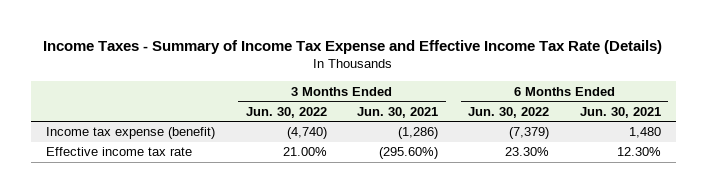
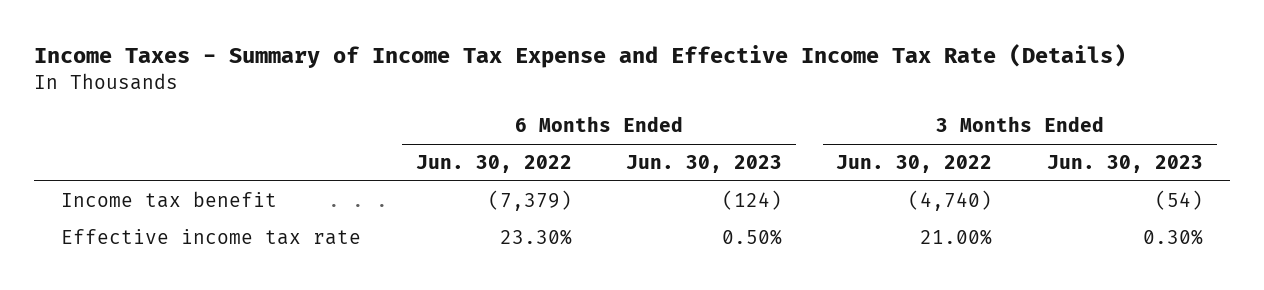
- | 3 Months Ended Jun. 30, 2022 | 3 Months Ended Jun. 30, 2021 | 6 Months Ended Jun. 30, 2022 | 6 Months Ended Jun. 30, 2021
+ | 6 Months Ended Jun. 30, 2022 | 6 Months Ended Jun. 30, 2023 | 3 Months Ended Jun. 30, 2022 | 3 Months Ended Jun. 30, 2023
- Income tax expense (benefit) | (4,740) | (1,286) | (7,379) | 1,480
+ Income tax benefit | (7,379) | (124) | (4,740) | (54)

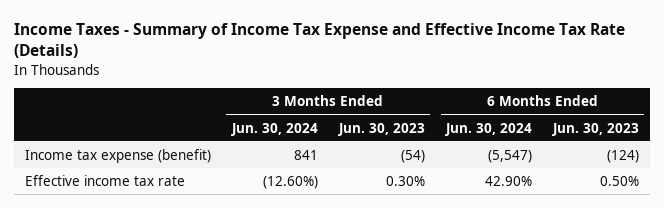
- | 6 Months Ended Jun. 30, 2022 | 6 Months Ended Jun. 30, 2023 | 3 Months Ended Jun. 30, 2022 | 3 Months Ended Jun. 30, 2023
+ | 3 Months Ended Jun. 30, 2024 | 3 Months Ended Jun. 30, 2023 | 6 Months Ended Jun. 30, 2024 | 6 Months Ended Jun. 30, 2023
- Income tax benefit | (7,379) | (124) | (4,740) | (54)
+ Income tax expense (benefit) | 841 | (54) | (5,547) | (124)

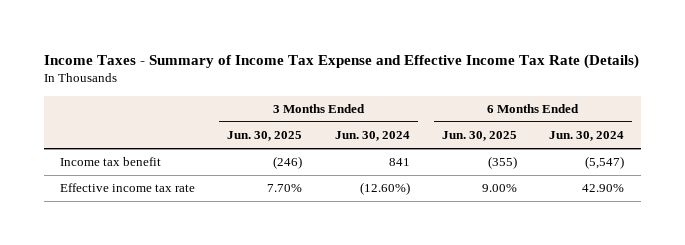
- | 3 Months Ended Jun. 30, 2024 | 3 Months Ended Jun. 30, 2023 | 6 Months Ended Jun. 30, 2024 | 6 Months Ended Jun. 30, 2023
+ | 3 Months Ended Jun. 30, 2025 | 3 Months Ended Jun. 30, 2024 | 6 Months Ended Jun. 30, 2025 | 6 Months Ended Jun. 30, 2024
- Income tax expense (benefit) | 841 | (54) | (5,547) | (124)
+ Income tax benefit | (246) | 841 | (355) | (5,547)

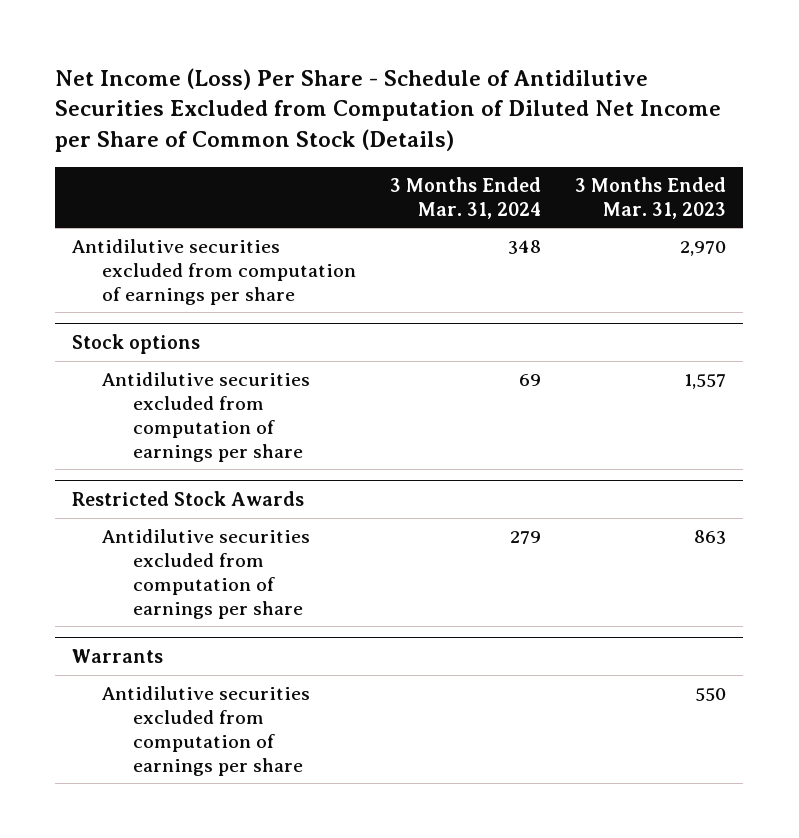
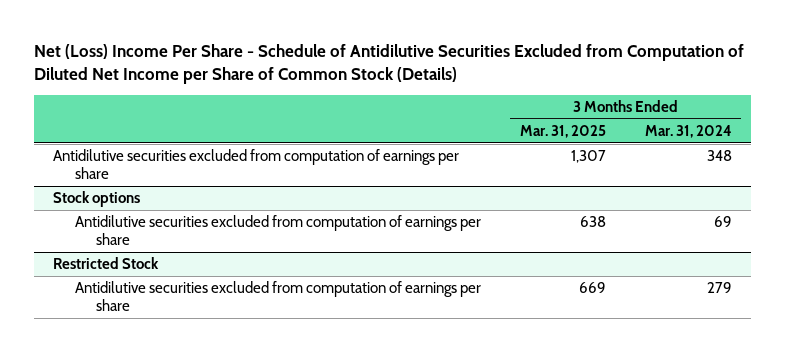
- Net Income (Loss) Per Share - Schedule of Antidilutive Securities Excluded from Computation of Diluted Net Income per Share of Common Stock (Details)
+ Net (Loss) Income Per Share - Schedule of Antidilutive Securities Excluded from Computation of Diluted Net Income per Share of Common Stock (Details)
- | 3 Months Ended Mar. 31, 2024 | 3 Months Ended Mar. 31, 2023
+ | 3 Months Ended Mar. 31, 2025 | 3 Months Ended Mar. 31, 2024
- Restricted Stock Awards
+ Restricted Stock
- Warrants
- Antidilutive securities excluded from computation of earnings per share | | 550

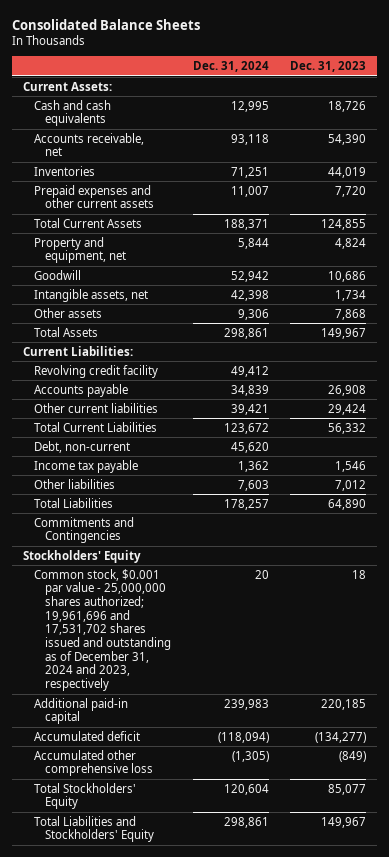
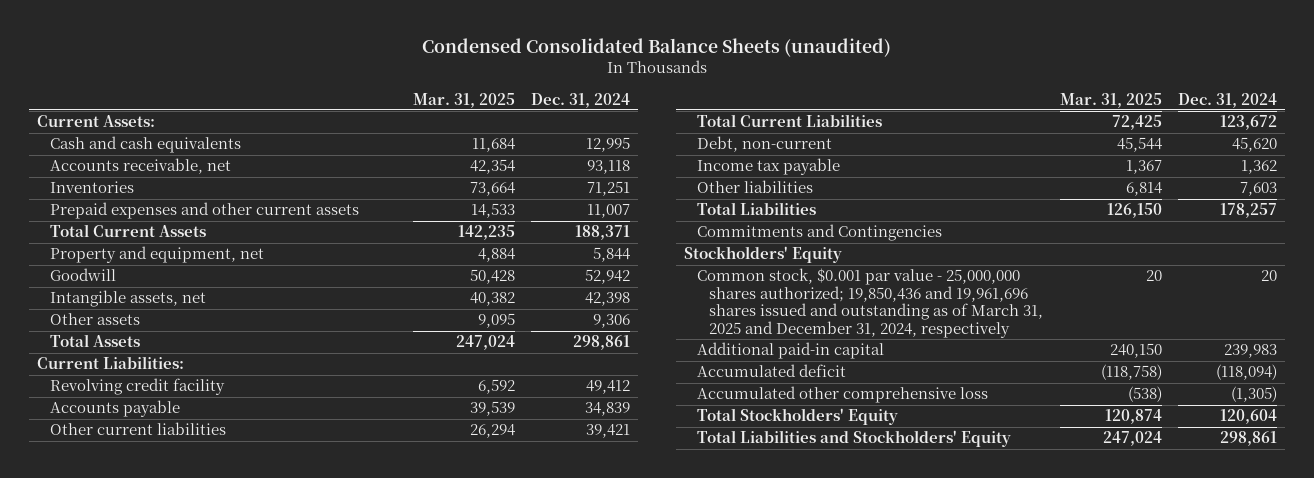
- Consolidated Balance Sheets
+ Condensed Consolidated Balance Sheets (unaudited)
- | Dec. 31, 2024 | Dec. 31, 2023
+ | Mar. 31, 2025 | Dec. 31, 2024
- Common stock, $0.001 par value - 25,000,000 shares authorized; 19,961,696 and 17,531,702 shares issued and outstanding as of December 31, 2024 and 2023, respectively | 20 | 18
+ Common stock, $0.001 par value - 25,000,000 shares authorized; 19,850,436 and 19,961,696 shares issued and outstanding as of March 31, 2025 and December 31, 2024, respectively | 20 | 20

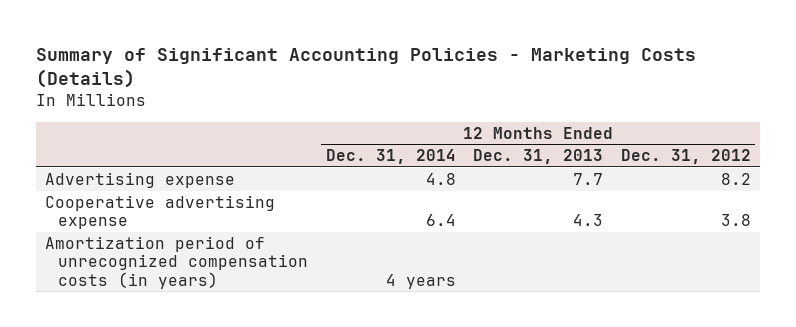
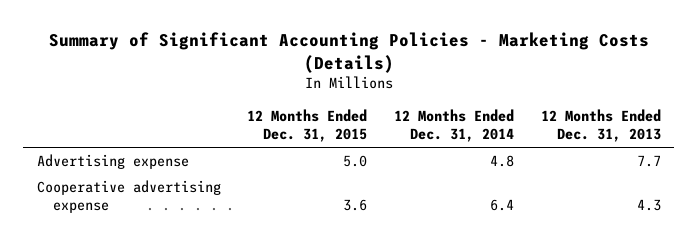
- | 12 Months Ended Dec. 31, 2014 | 12 Months Ended Dec. 31, 2013 | 12 Months Ended Dec. 31, 2012
+ | 12 Months Ended Dec. 31, 2015 | 12 Months Ended Dec. 31, 2014 | 12 Months Ended Dec. 31, 2013
- Amortization period of unrecognized compensation costs (in years) | 4 years | |

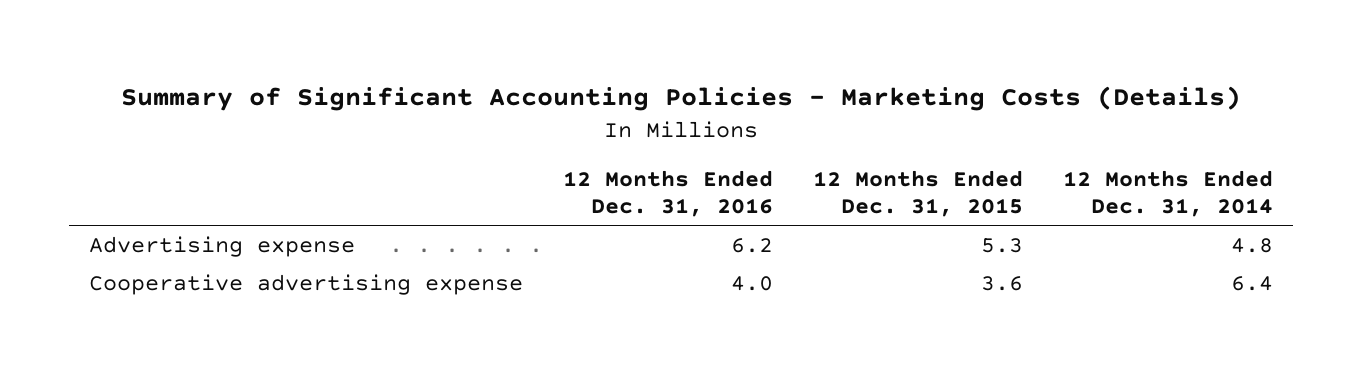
- | 12 Months Ended Dec. 31, 2015 | 12 Months Ended Dec. 31, 2014 | 12 Months Ended Dec. 31, 2013
+ | 12 Months Ended Dec. 31, 2016 | 12 Months Ended Dec. 31, 2015 | 12 Months Ended Dec. 31, 2014
- Advertising expense | 5.0 | 4.8 | 7.7
+ Advertising expense | 6.2 | 5.3 | 4.8

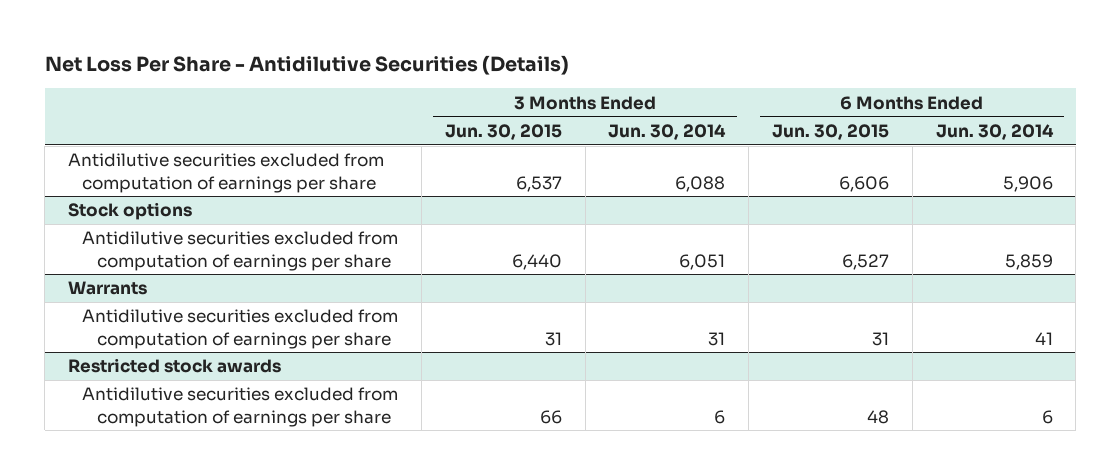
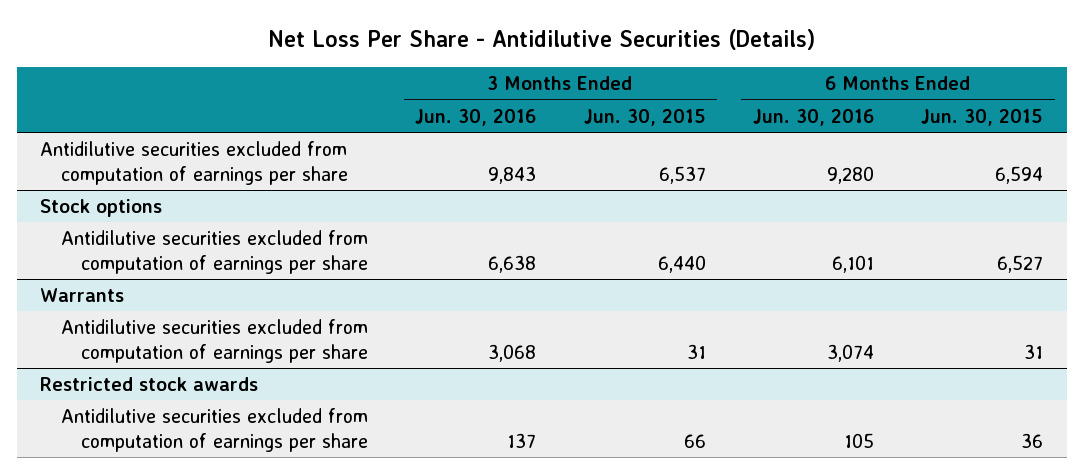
- | 3 Months Ended Jun. 30, 2015 | 3 Months Ended Jun. 30, 2014 | 6 Months Ended Jun. 30, 2015 | 6 Months Ended Jun. 30, 2014
+ | 3 Months Ended Jun. 30, 2016 | 3 Months Ended Jun. 30, 2015 | 6 Months Ended Jun. 30, 2016 | 6 Months Ended Jun. 30, 2015
- Antidilutive securities excluded from computation of earnings per share | 6,537 | 6,088 | 6,606 | 5,906
+ Antidilutive securities excluded from computation of earnings per share | 9,843 | 6,537 | 9,280 | 6,594
@ Restricted stock awards
- Antidilutive securities excluded from computation of earnings per share | 66 | 6 | 48 | 6
+ Antidilutive securities excluded from computation of earnings per share | 137 | 66 | 105 | 36

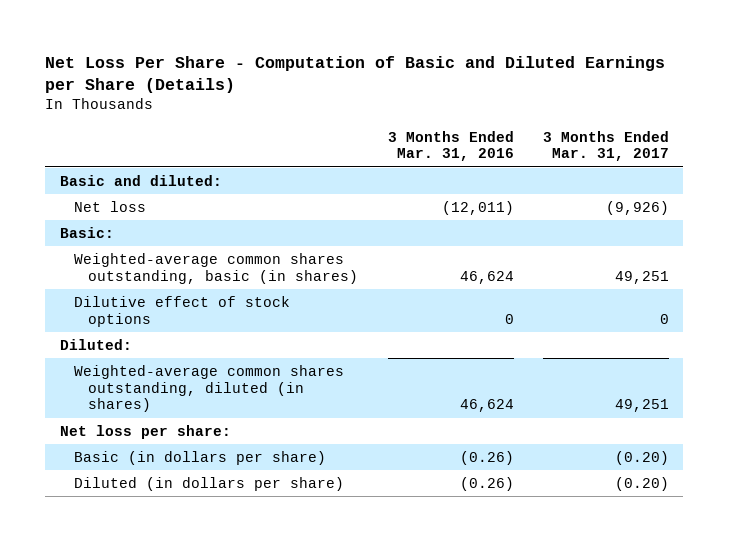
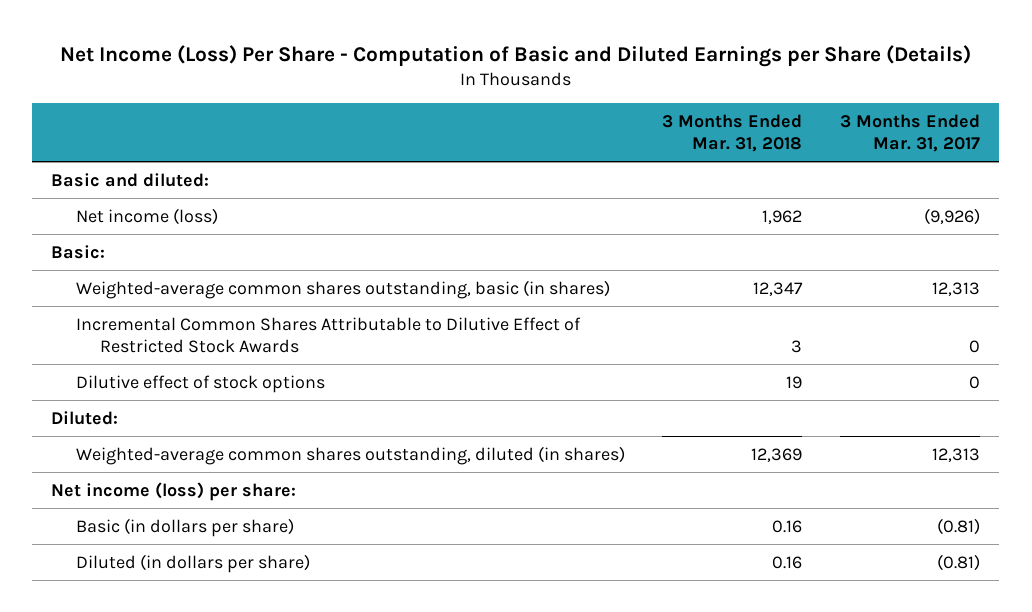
- Net Loss Per Share - Computation of Basic and Diluted Earnings per Share (Details)
+ Net Income (Loss) Per Share - Computation of Basic and Diluted Earnings per Share (Details)
- | 3 Months Ended Mar. 31, 2016 | 3 Months Ended Mar. 31, 2017
+ | 3 Months Ended Mar. 31, 2018 | 3 Months Ended Mar. 31, 2017
- Net loss | (12,011) | (9,926)
+ Net income (loss) | 1,962 | (9,926)
- Weighted-average common shares outstanding, basic (in shares) | 46,624 | 49,251
+ Weighted-average common shares outstanding, basic (in shares) | 12,347 | 12,313
+ Incremental Common Shares Attributable to Dilutive Effect of Restricted Stock Awards | 3 | 0
- Weighted-average common shares outstanding, diluted (in shares) | 46,624 | 49,251
- Net loss per share:
- Basic (in dollars per share) | (0.26) | (0.20)
- Diluted (in dollars per share) | (0.26) | (0.20)
+ Weighted-average common shares outstanding, diluted (in shares) | 12,369 | 12,313
+ Net income (loss) per share:
+ Basic (in dollars per share) | 0.16 | (0.81)
+ Diluted (in dollars per share) | 0.16 | (0.81)

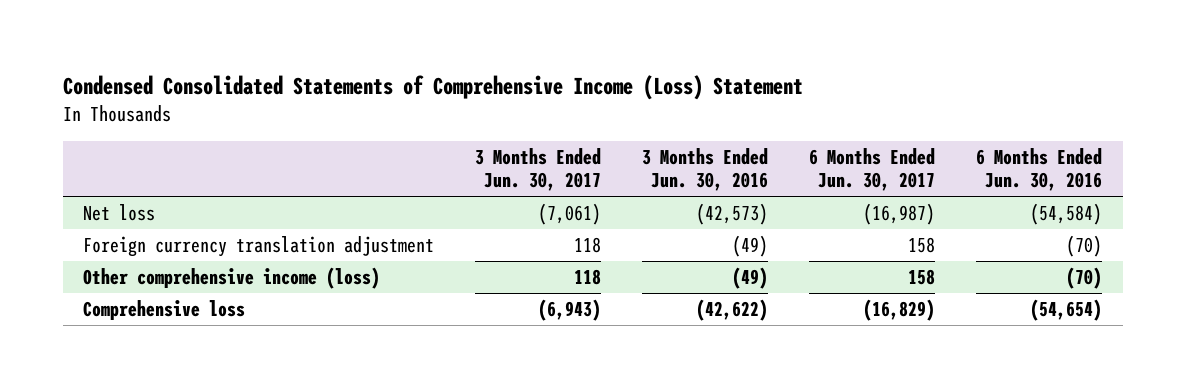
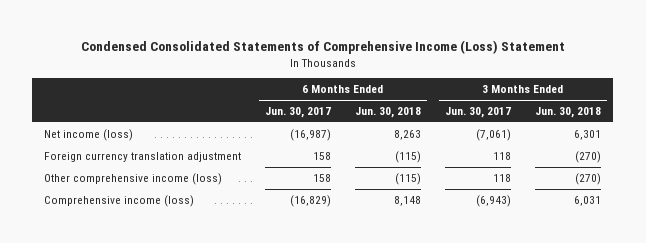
- | 3 Months Ended Jun. 30, 2017 | 3 Months Ended Jun. 30, 2016 | 6 Months Ended Jun. 30, 2017 | 6 Months Ended Jun. 30, 2016
+ | 6 Months Ended Jun. 30, 2017 | 6 Months Ended Jun. 30, 2018 | 3 Months Ended Jun. 30, 2017 | 3 Months Ended Jun. 30, 2018
- Net loss | (7,061) | (42,573) | (16,987) | (54,584)
+ Net income (loss) | (16,987) | 8,263 | (7,061) | 6,301
- Comprehensive loss | (6,943) | (42,622) | (16,829) | (54,654)
+ Comprehensive income (loss) | (16,829) | 8,148 | (6,943) | 6,031

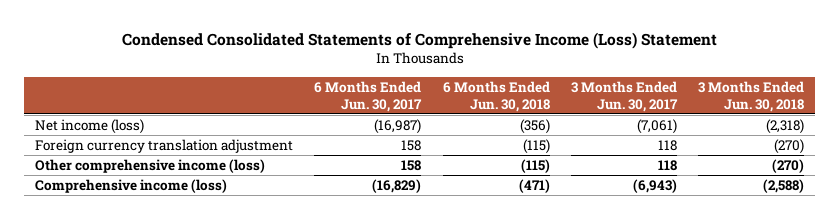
- Net income (loss) | (16,987) | 8,263 | (7,061) | 6,301
+ Net income (loss) | (16,987) | (356) | (7,061) | (2,318)
- Comprehensive income (loss) | (16,829) | 8,148 | (6,943) | 6,031
+ Comprehensive income (loss) | (16,829) | (471) | (6,943) | (2,588)

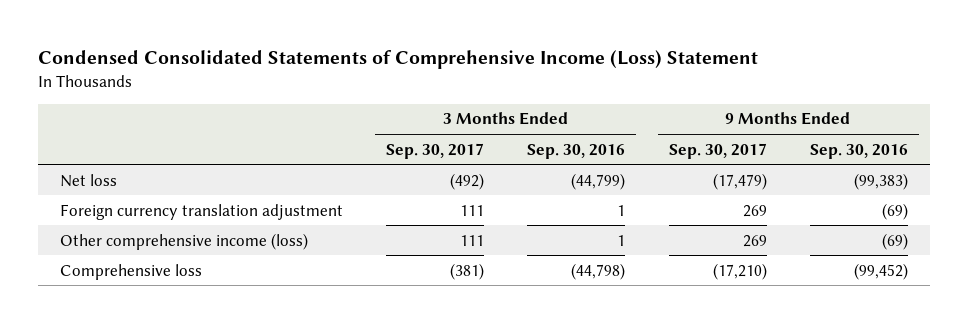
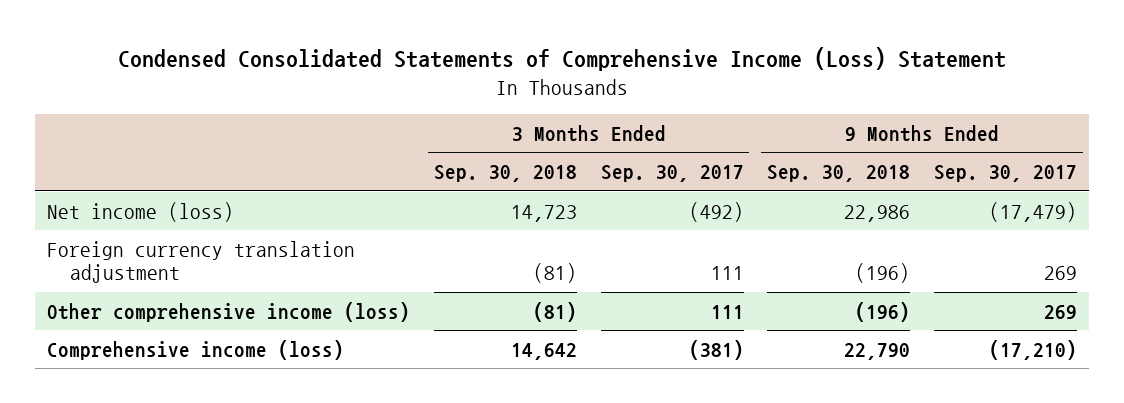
- | 3 Months Ended Sep. 30, 2017 | 3 Months Ended Sep. 30, 2016 | 9 Months Ended Sep. 30, 2017 | 9 Months Ended Sep. 30, 2016
+ | 3 Months Ended Sep. 30, 2018 | 3 Months Ended Sep. 30, 2017 | 9 Months Ended Sep. 30, 2018 | 9 Months Ended Sep. 30, 2017
- Net loss | (492) | (44,799) | (17,479) | (99,383)
+ Net income (loss) | 14,723 | (492) | 22,986 | (17,479)
- Comprehensive loss | (381) | (44,798) | (17,210) | (99,452)
+ Comprehensive income (loss) | 14,642 | (381) | 22,790 | (17,210)

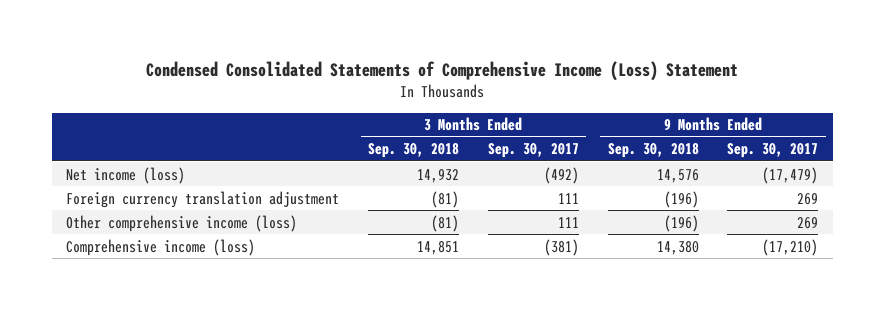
- Net income (loss) | 14,723 | (492) | 22,986 | (17,479)
+ Net income (loss) | 14,932 | (492) | 14,576 | (17,479)
- Comprehensive income (loss) | 14,642 | (381) | 22,790 | (17,210)
+ Comprehensive income (loss) | 14,851 | (381) | 14,380 | (17,210)

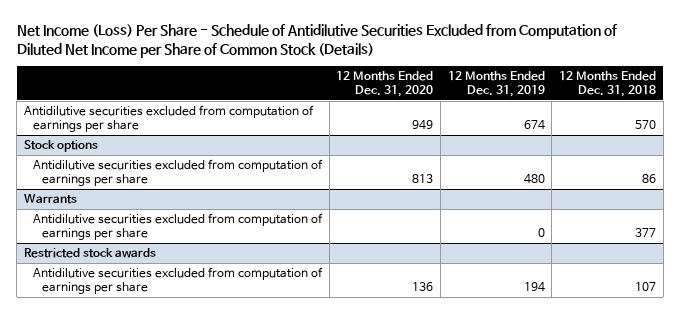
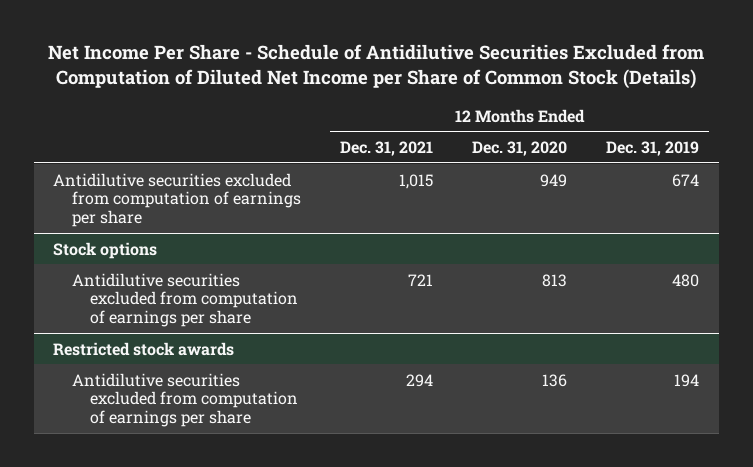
- Net Income (Loss) Per Share - Schedule of Antidilutive Securities Excluded from Computation of Diluted Net Income per Share of Common Stock (Details)
+ Net Income Per Share - Schedule of Antidilutive Securities Excluded from Computation of Diluted Net Income per Share of Common Stock (Details)
- | 12 Months Ended Dec. 31, 2020 | 12 Months Ended Dec. 31, 2019 | 12 Months Ended Dec. 31, 2018
+ | 12 Months Ended Dec. 31, 2021 | 12 Months Ended Dec. 31, 2020 | 12 Months Ended Dec. 31, 2019
- Warrants
- Antidilutive securities excluded from computation of earnings per share | | 0 | 377

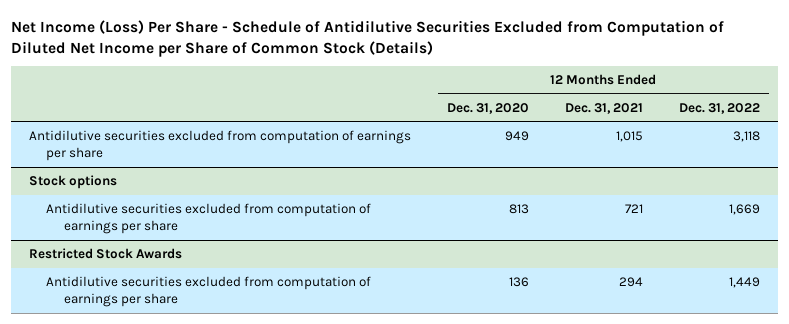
- Net Income Per Share - Schedule of Antidilutive Securities Excluded from Computation of Diluted Net Income per Share of Common Stock (Details)
+ Net Income (Loss) Per Share - Schedule of Antidilutive Securities Excluded from Computation of Diluted Net Income per Share of Common Stock (Details)
- | 12 Months Ended Dec. 31, 2021 | 12 Months Ended Dec. 31, 2020 | 12 Months Ended Dec. 31, 2019
+ | 12 Months Ended Dec. 31, 2020 | 12 Months Ended Dec. 31, 2021 | 12 Months Ended Dec. 31, 2022
- Restricted stock awards
+ Restricted Stock Awards

